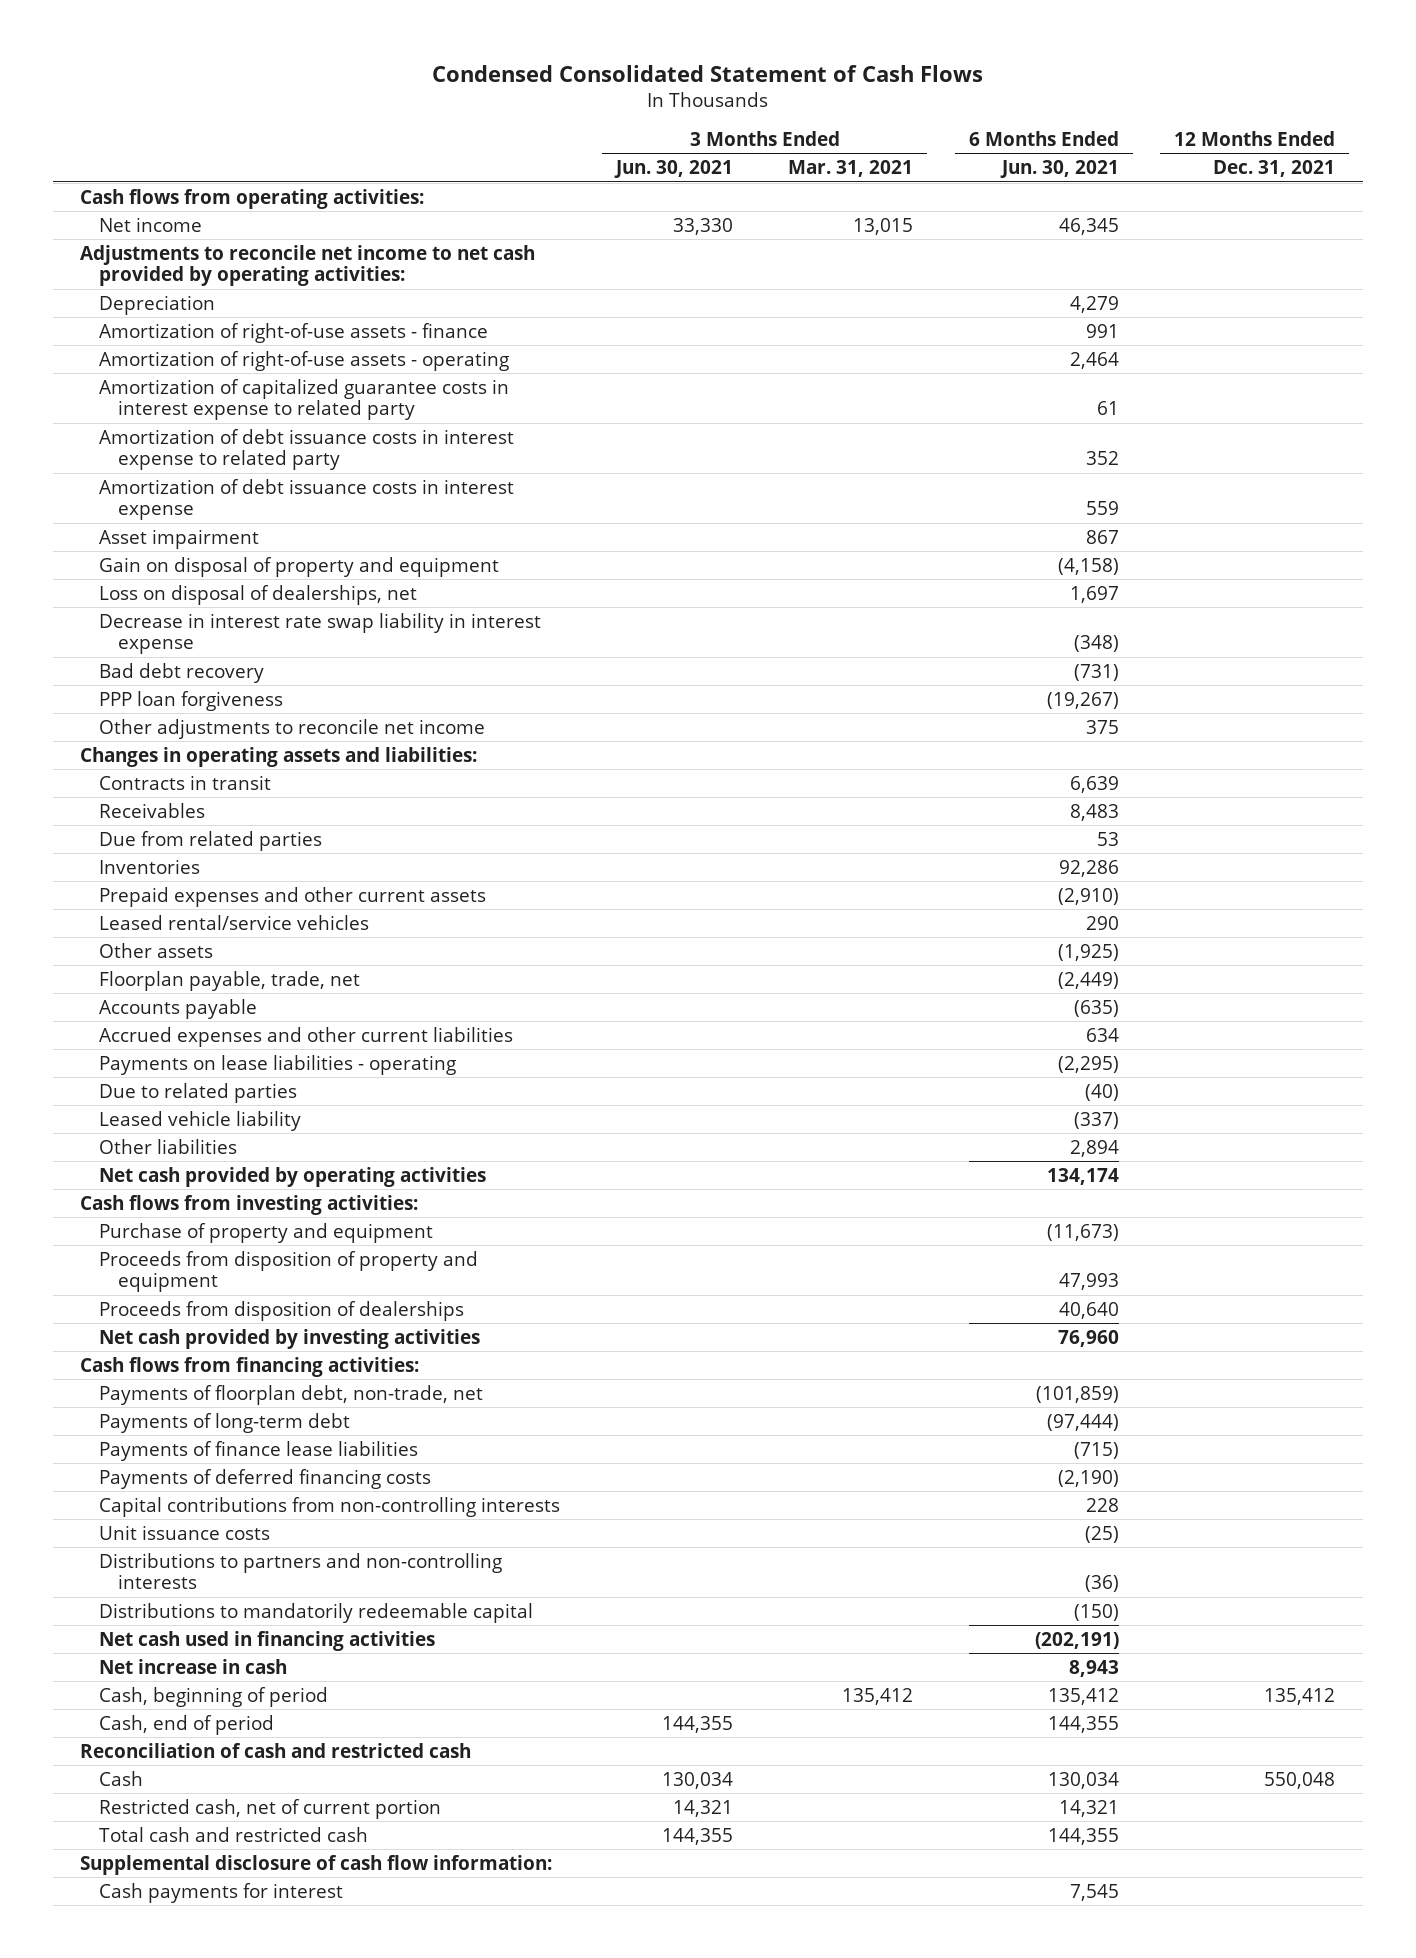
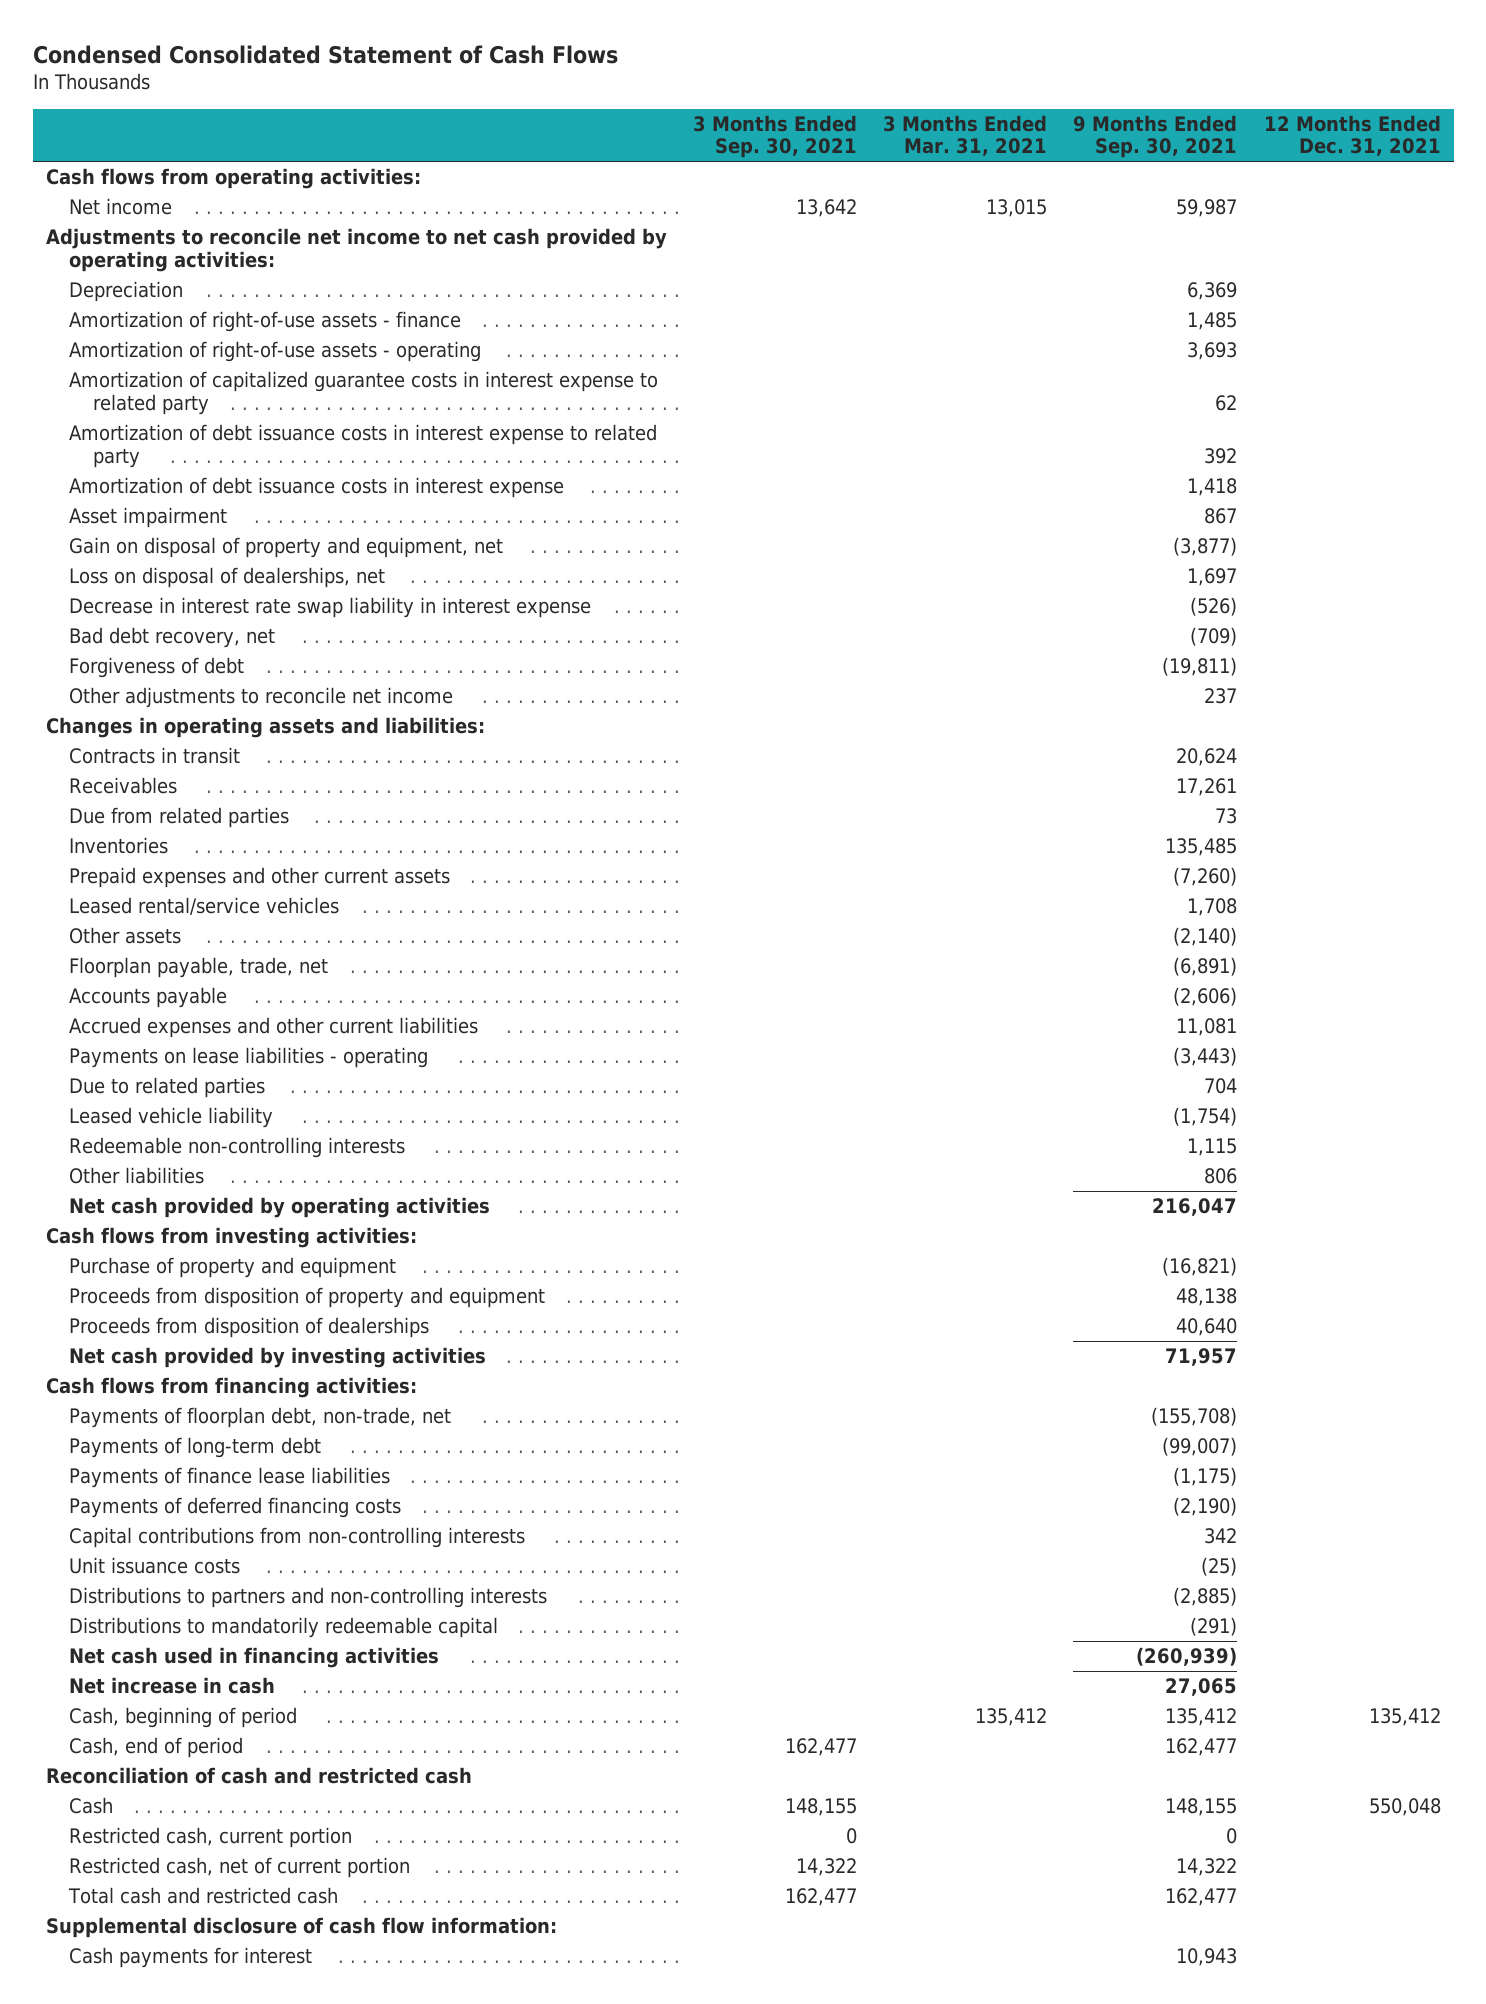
- | 3 Months Ended Jun. 30, 2021 | 3 Months Ended Mar. 31, 2021 | 6 Months Ended Jun. 30, 2021 | 12 Months Ended Dec. 31, 2021
+ | 3 Months Ended Sep. 30, 2021 | 3 Months Ended Mar. 31, 2021 | 9 Months Ended Sep. 30, 2021 | 12 Months Ended Dec. 31, 2021
- Gain on disposal of property and equipment | | | (4,158) |
+ Gain on disposal of property and equipment, net | | | (3,877) |
- Bad debt recovery | | | (731) |
- PPP loan forgiveness | | | (19,267) |
+ Bad debt recovery, net | | | (709) |
+ Forgiveness of debt | | | (19,811) |
+ Redeemable non-controlling interests | | | 1,115 |
+ Restricted cash, current portion | 0 | | 0 |

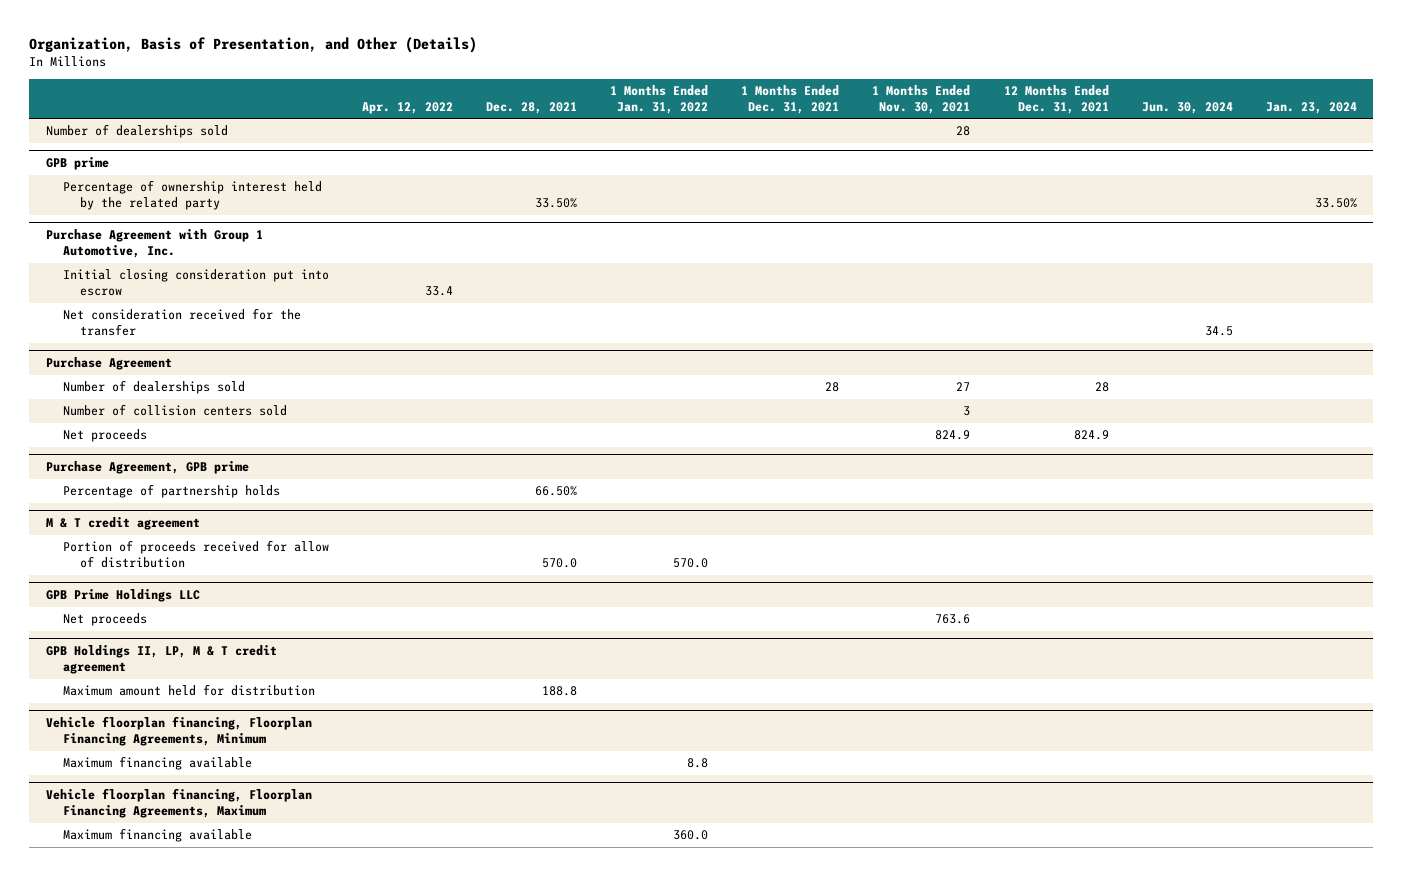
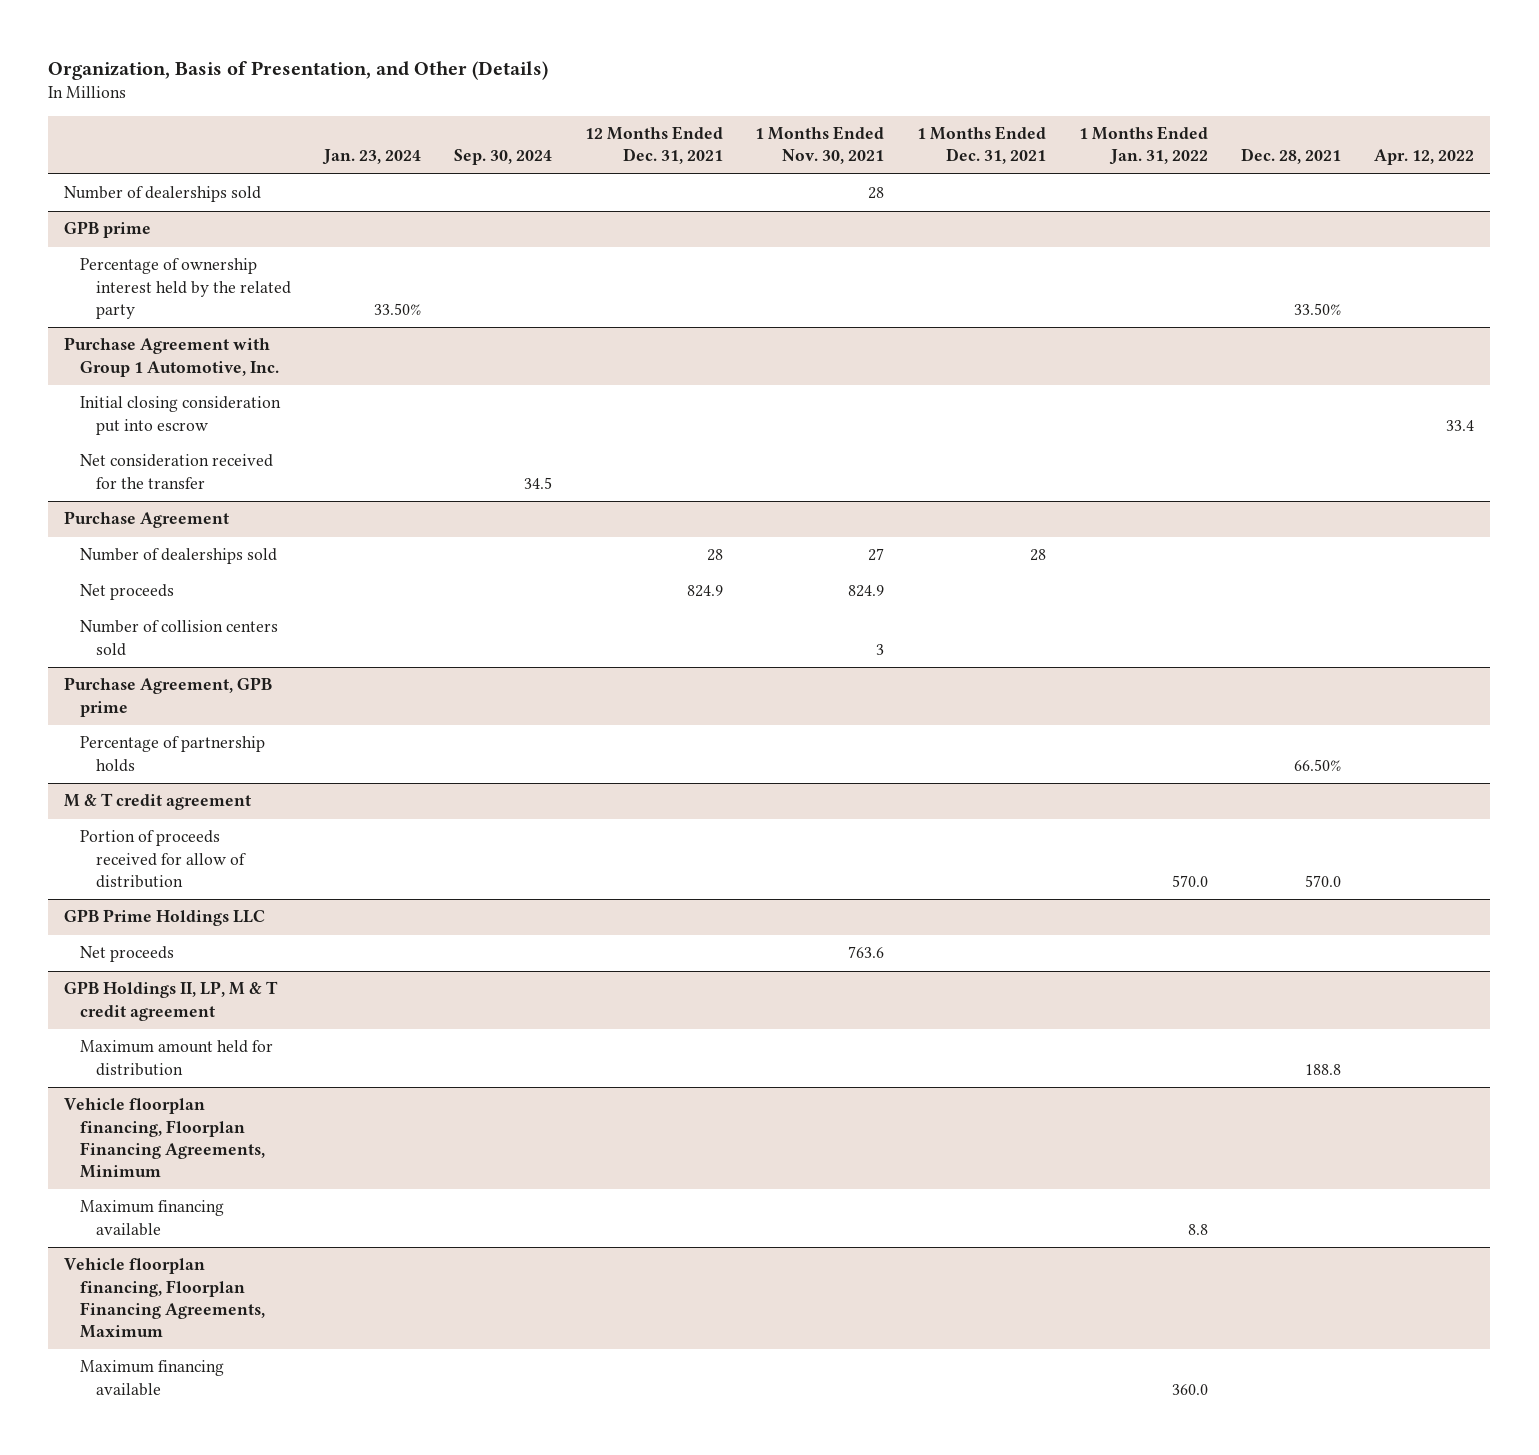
- | Apr. 12, 2022 | Dec. 28, 2021 | 1 Months Ended Jan. 31, 2022 | 1 Months Ended Dec. 31, 2021 | 1 Months Ended Nov. 30, 2021 | 12 Months Ended Dec. 31, 2021 | Jun. 30, 2024 | Jan. 23, 2024
+ | Jan. 23, 2024 | Sep. 30, 2024 | 12 Months Ended Dec. 31, 2021 | 1 Months Ended Nov. 30, 2021 | 1 Months Ended Dec. 31, 2021 | 1 Months Ended Jan. 31, 2022 | Dec. 28, 2021 | Apr. 12, 2022
@ Purchase Agreement
moved down: Number of collision centers sold | | | | 3 | | | |

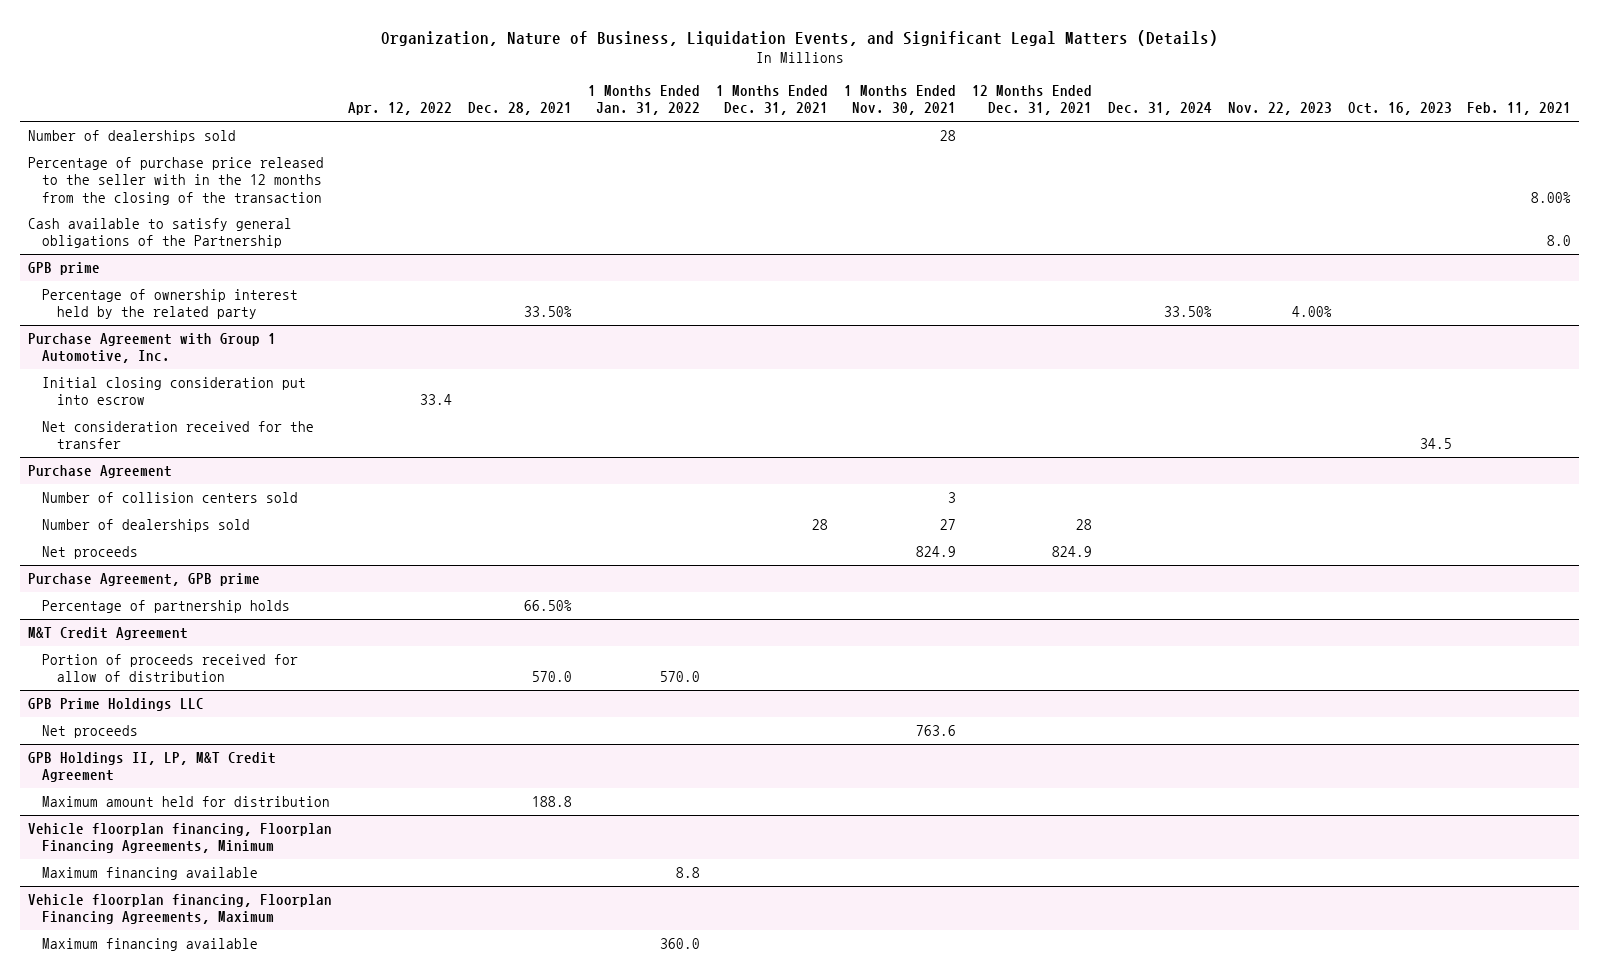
- Organization, Basis of Presentation, and Other (Details)
+ Organization, Nature of Business, Liquidation Events, and Significant Legal Matters (Details)
- | Jan. 23, 2024 | Sep. 30, 2024 | 12 Months Ended Dec. 31, 2021 | 1 Months Ended Nov. 30, 2021 | 1 Months Ended Dec. 31, 2021 | 1 Months Ended Jan. 31, 2022 | Dec. 28, 2021 | Apr. 12, 2022
+ | Apr. 12, 2022 | Dec. 28, 2021 | 1 Months Ended Jan. 31, 2022 | 1 Months Ended Dec. 31, 2021 | 1 Months Ended Nov. 30, 2021 | 12 Months Ended Dec. 31, 2021 | Dec. 31, 2024 | Nov. 22, 2023 | Oct. 16, 2023 | Feb. 11, 2021
+ Percentage of purchase price released to the seller with in the 12 months from the closing of the transaction | | | | | | | | | | 8.00%
+ Cash available to satisfy general obligations of the Partnership | | | | | | | | | | 8.0
@ Purchase Agreement
moved up: Number of collision centers sold | | | | | 3 | | | | |
- M & T credit agreement
+ M&T Credit Agreement
- GPB Holdings II, LP, M & T credit agreement
+ GPB Holdings II, LP, M&T Credit Agreement

